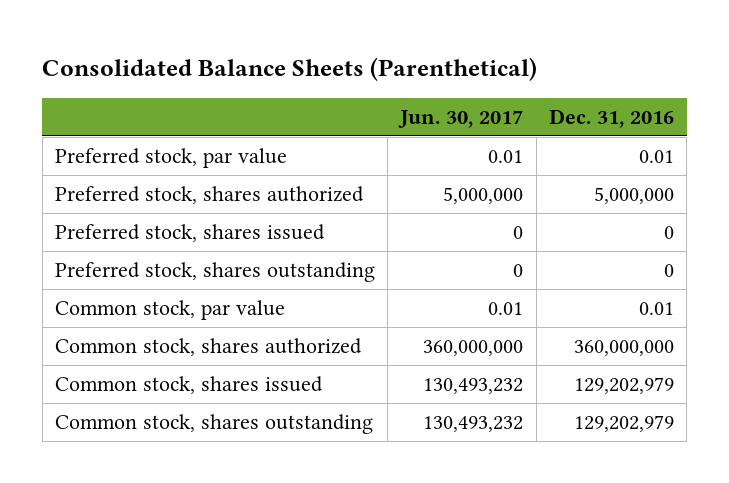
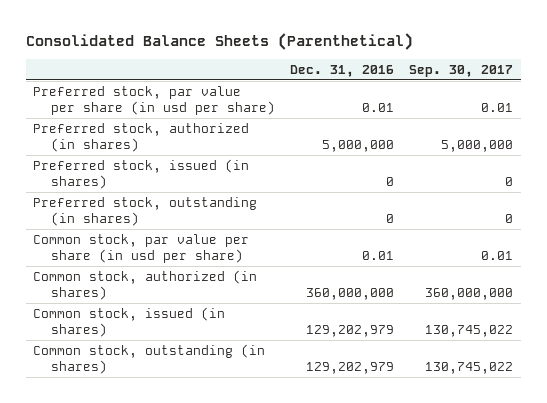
- | Jun. 30, 2017 | Dec. 31, 2016
+ | Dec. 31, 2016 | Sep. 30, 2017
- Preferred stock, par value | 0.01 | 0.01
- Preferred stock, shares authorized | 5,000,000 | 5,000,000
- Preferred stock, shares issued | 0 | 0
- Preferred stock, shares outstanding | 0 | 0
- Common stock, par value | 0.01 | 0.01
- Common stock, shares authorized | 360,000,000 | 360,000,000
- Common stock, shares issued | 130,493,232 | 129,202,979
- Common stock, shares outstanding | 130,493,232 | 129,202,979
+ Preferred stock, par value per share (in usd per share) | 0.01 | 0.01
+ Preferred stock, authorized (in shares) | 5,000,000 | 5,000,000
+ Preferred stock, issued (in shares) | 0 | 0
+ Preferred stock, outstanding (in shares) | 0 | 0
+ Common stock, par value per share (in usd per share) | 0.01 | 0.01
+ Common stock, authorized (in shares) | 360,000,000 | 360,000,000
+ Common stock, issued (in shares) | 129,202,979 | 130,745,022
+ Common stock, outstanding (in shares) | 129,202,979 | 130,745,022

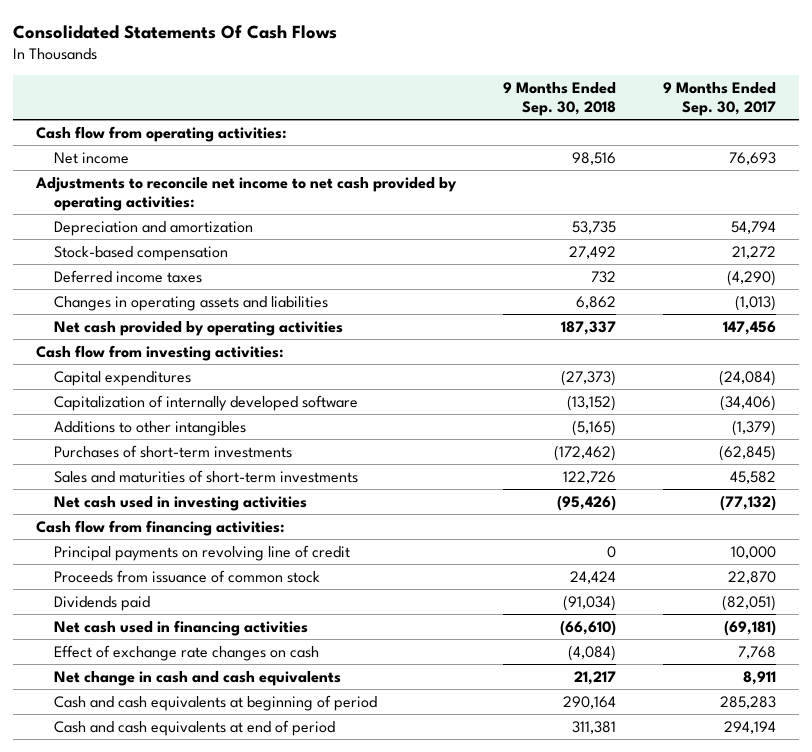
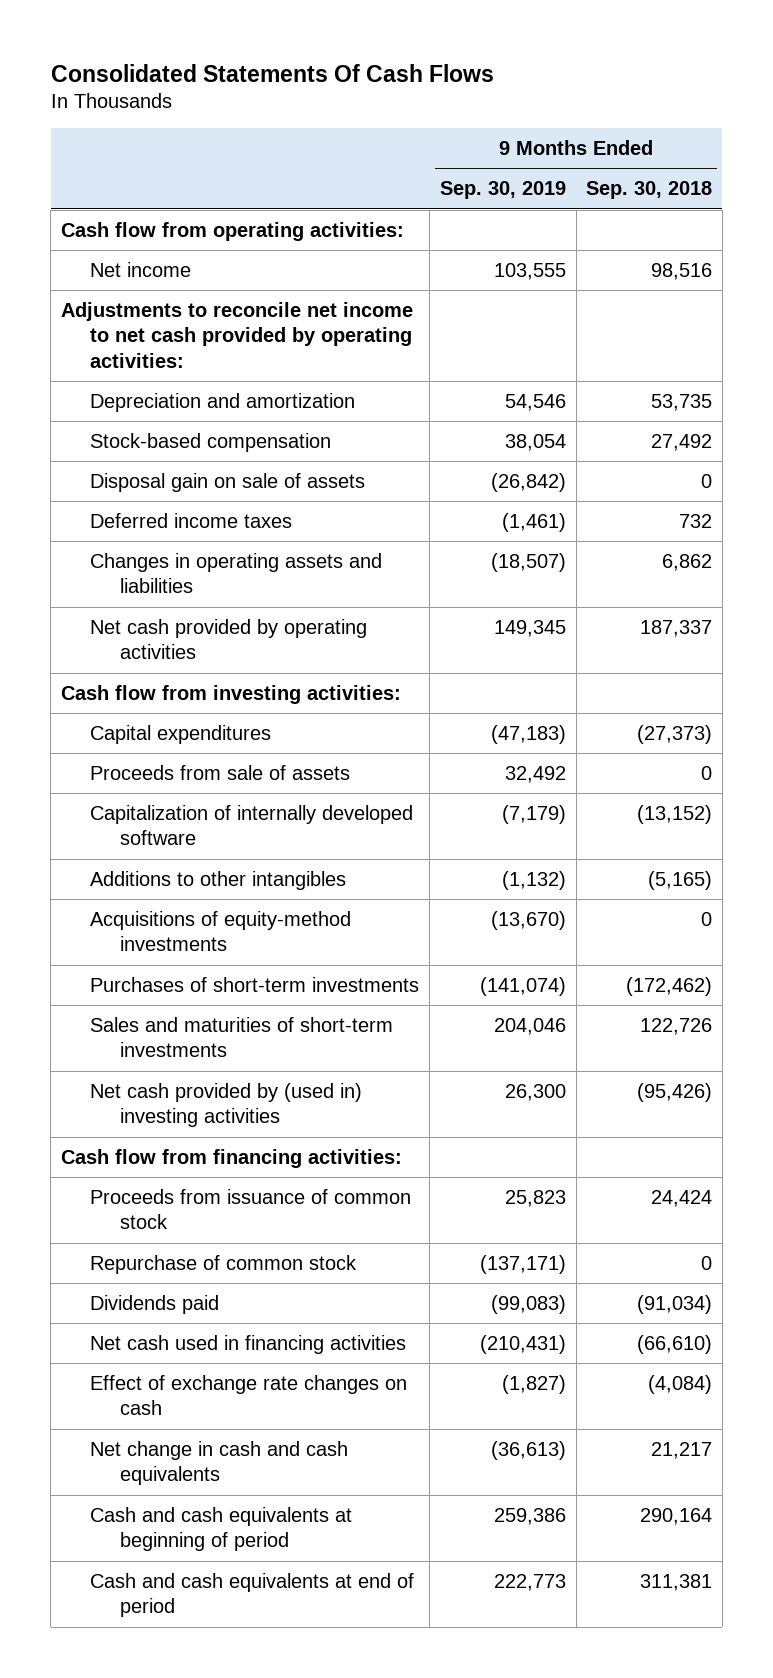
- | 9 Months Ended Sep. 30, 2018 | 9 Months Ended Sep. 30, 2017
+ | 9 Months Ended Sep. 30, 2019 | 9 Months Ended Sep. 30, 2018
+ Disposal gain on sale of assets | (26,842) | 0
+ Proceeds from sale of assets | 32,492 | 0
+ Acquisitions of equity-method investments | (13,670) | 0
- Net cash used in investing activities | (95,426) | (77,132)
+ Net cash provided by (used in) investing activities | 26,300 | (95,426)
- Principal payments on revolving line of credit | 0 | 10,000
+ Repurchase of common stock | (137,171) | 0

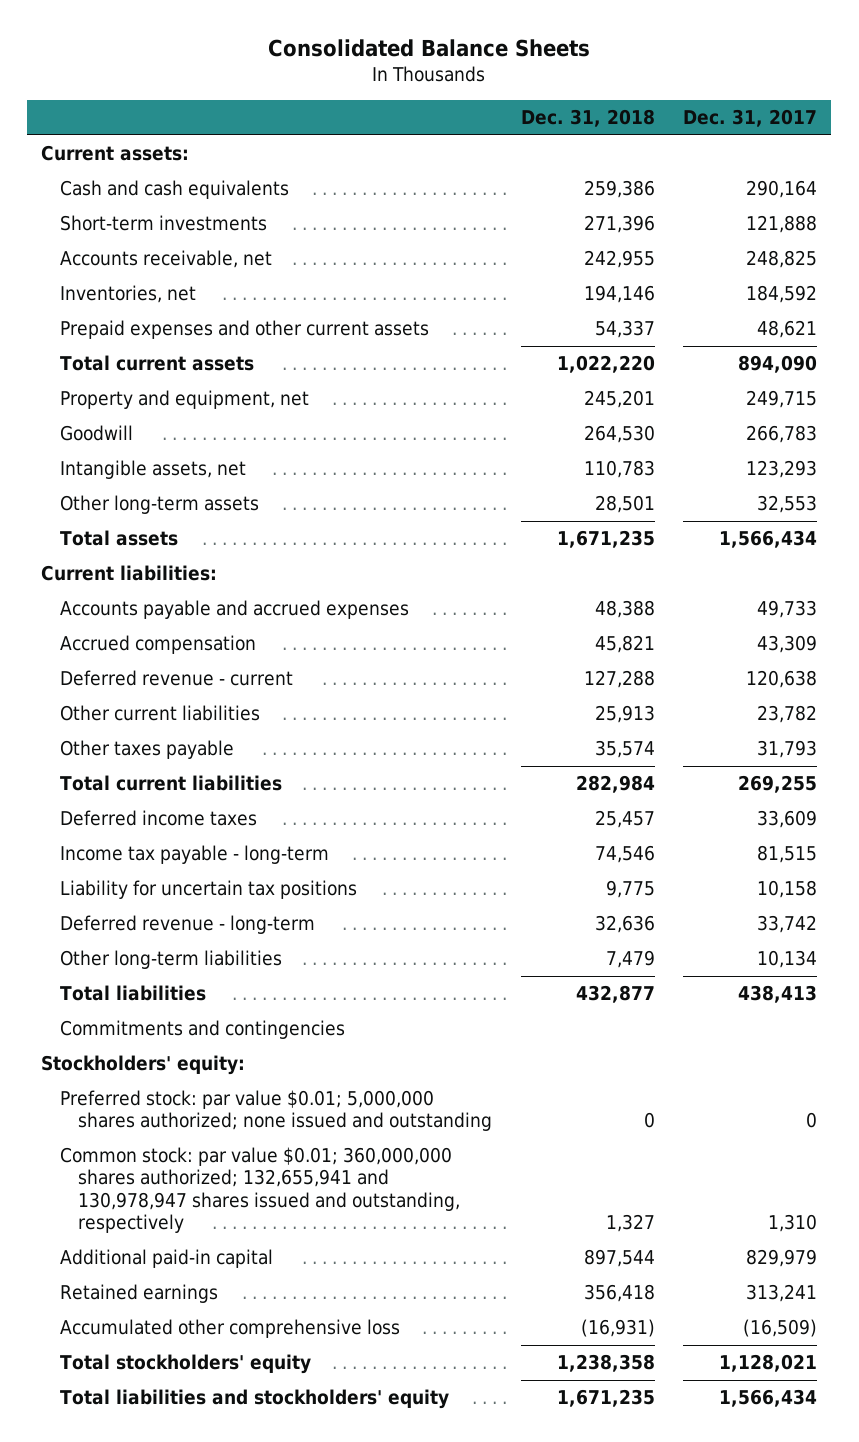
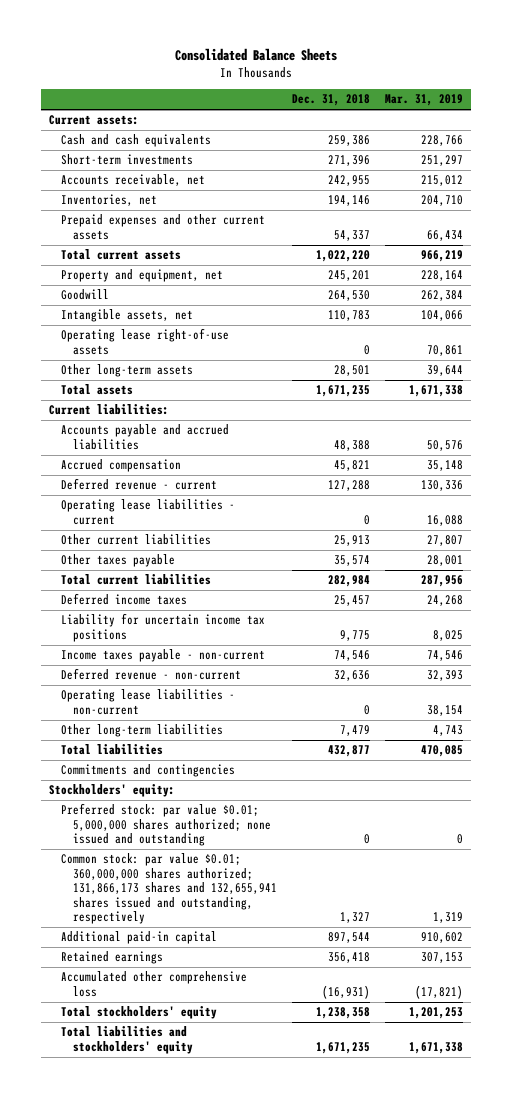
- | Dec. 31, 2018 | Dec. 31, 2017
+ | Dec. 31, 2018 | Mar. 31, 2019
+ Operating lease right-of-use assets | 0 | 70,861
- Accounts payable and accrued expenses | 48,388 | 49,733
+ Accounts payable and accrued liabilities | 48,388 | 50,576
+ Operating lease liabilities - current | 0 | 16,088
- Income tax payable - long-term | 74,546 | 81,515
- Liability for uncertain tax positions | 9,775 | 10,158
- Deferred revenue - long-term | 32,636 | 33,742
+ Liability for uncertain income tax positions | 9,775 | 8,025
+ Income taxes payable - non-current | 74,546 | 74,546
+ Deferred revenue - non-current | 32,636 | 32,393
+ Operating lease liabilities - non-current | 0 | 38,154
- Common stock: par value $0.01; 360,000,000 shares authorized; 132,655,941 and 130,978,947 shares issued and outstanding, respectively | 1,327 | 1,310
+ Common stock: par value $0.01; 360,000,000 shares authorized; 131,866,173 shares and 132,655,941 shares issued and outstanding, respectively | 1,327 | 1,319

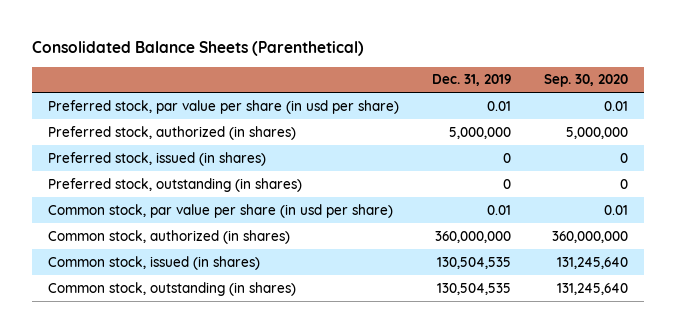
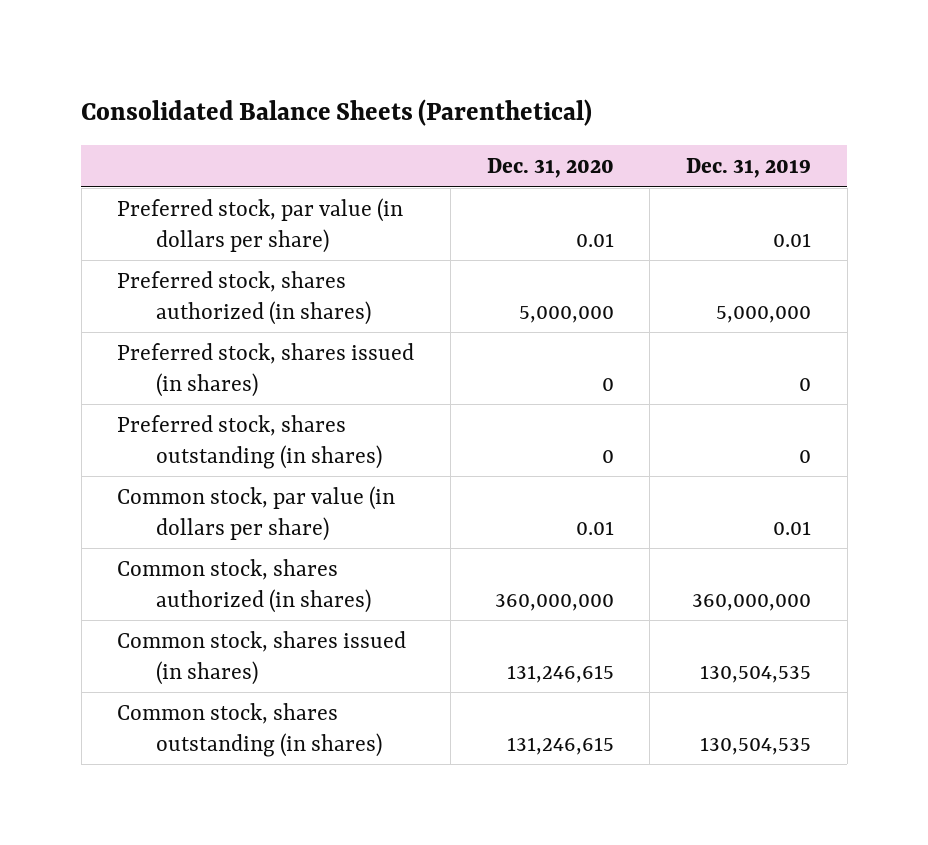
- | Dec. 31, 2019 | Sep. 30, 2020
+ | Dec. 31, 2020 | Dec. 31, 2019
- Preferred stock, par value per share (in usd per share) | 0.01 | 0.01
- Preferred stock, authorized (in shares) | 5,000,000 | 5,000,000
- Preferred stock, issued (in shares) | 0 | 0
- Preferred stock, outstanding (in shares) | 0 | 0
- Common stock, par value per share (in usd per share) | 0.01 | 0.01
- Common stock, authorized (in shares) | 360,000,000 | 360,000,000
- Common stock, issued (in shares) | 130,504,535 | 131,245,640
- Common stock, outstanding (in shares) | 130,504,535 | 131,245,640
+ Preferred stock, par value (in dollars per share) | 0.01 | 0.01
+ Preferred stock, shares authorized (in shares) | 5,000,000 | 5,000,000
+ Preferred stock, shares issued (in shares) | 0 | 0
+ Preferred stock, shares outstanding (in shares) | 0 | 0
+ Common stock, par value (in dollars per share) | 0.01 | 0.01
+ Common stock, shares authorized (in shares) | 360,000,000 | 360,000,000
+ Common stock, shares issued (in shares) | 131,246,615 | 130,504,535
+ Common stock, shares outstanding (in shares) | 131,246,615 | 130,504,535

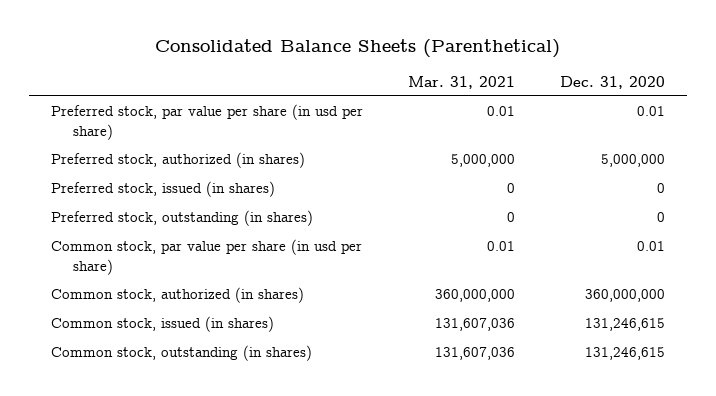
- | Dec. 31, 2020 | Dec. 31, 2019
+ | Mar. 31, 2021 | Dec. 31, 2020
- Preferred stock, par value (in dollars per share) | 0.01 | 0.01
- Preferred stock, shares authorized (in shares) | 5,000,000 | 5,000,000
- Preferred stock, shares issued (in shares) | 0 | 0
- Preferred stock, shares outstanding (in shares) | 0 | 0
- Common stock, par value (in dollars per share) | 0.01 | 0.01
- Common stock, shares authorized (in shares) | 360,000,000 | 360,000,000
- Common stock, shares issued (in shares) | 131,246,615 | 130,504,535
- Common stock, shares outstanding (in shares) | 131,246,615 | 130,504,535
+ Preferred stock, par value per share (in usd per share) | 0.01 | 0.01
+ Preferred stock, authorized (in shares) | 5,000,000 | 5,000,000
+ Preferred stock, issued (in shares) | 0 | 0
+ Preferred stock, outstanding (in shares) | 0 | 0
+ Common stock, par value per share (in usd per share) | 0.01 | 0.01
+ Common stock, authorized (in shares) | 360,000,000 | 360,000,000
+ Common stock, issued (in shares) | 131,607,036 | 131,246,615
+ Common stock, outstanding (in shares) | 131,607,036 | 131,246,615

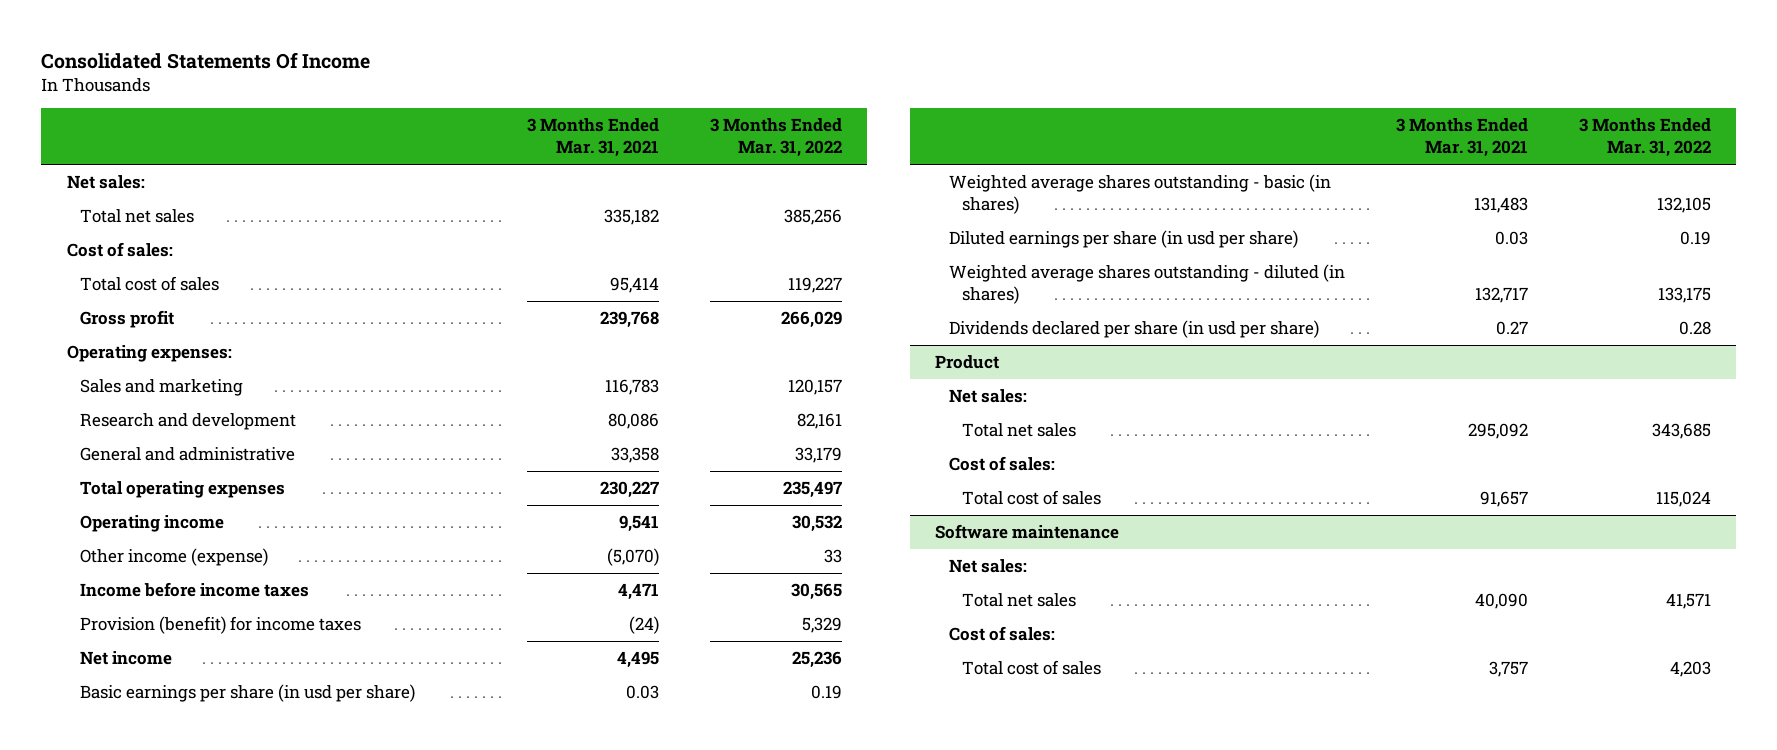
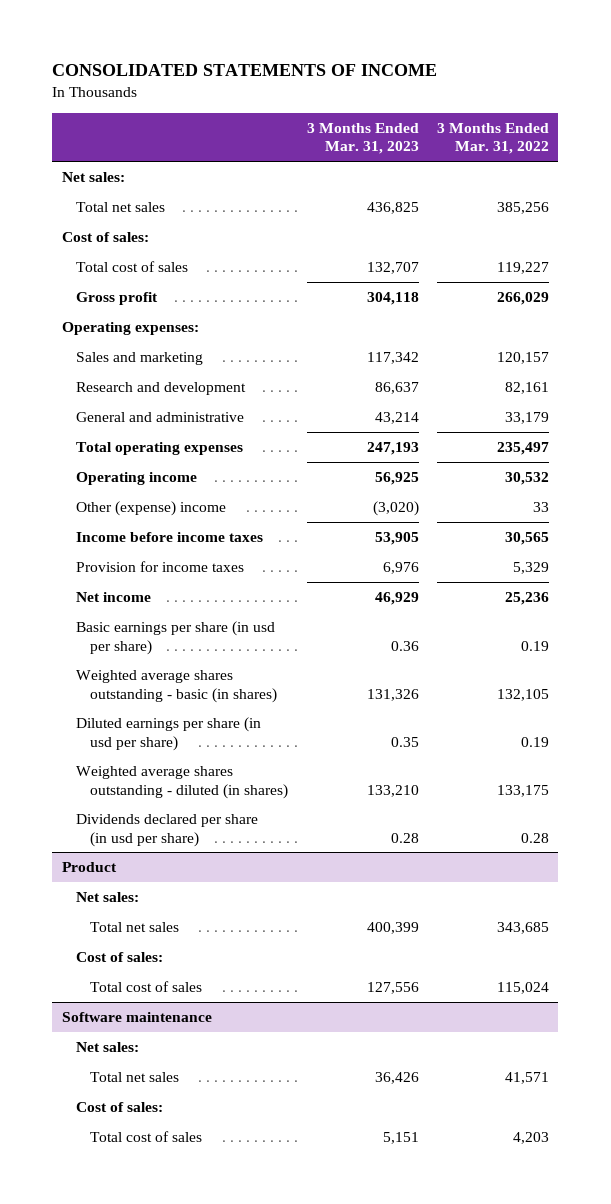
- Consolidated Statements Of Income
+ CONSOLIDATED STATEMENTS OF INCOME
- | 3 Months Ended Mar. 31, 2021 | 3 Months Ended Mar. 31, 2022
+ | 3 Months Ended Mar. 31, 2023 | 3 Months Ended Mar. 31, 2022
- Other income (expense) | (5,070) | 33
+ Other (expense) income | (3,020) | 33
- Provision (benefit) for income taxes | (24) | 5,329
+ Provision for income taxes | 6,976 | 5,329

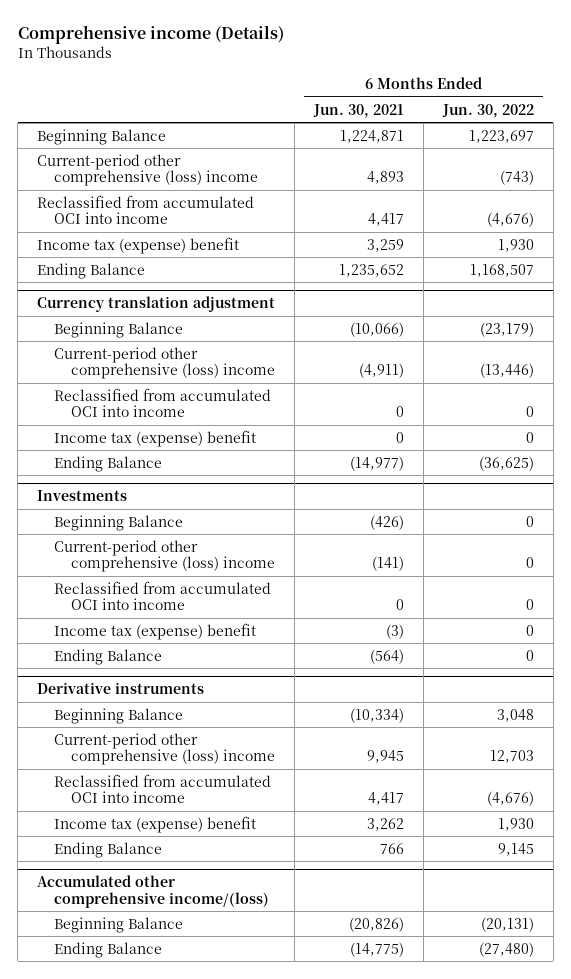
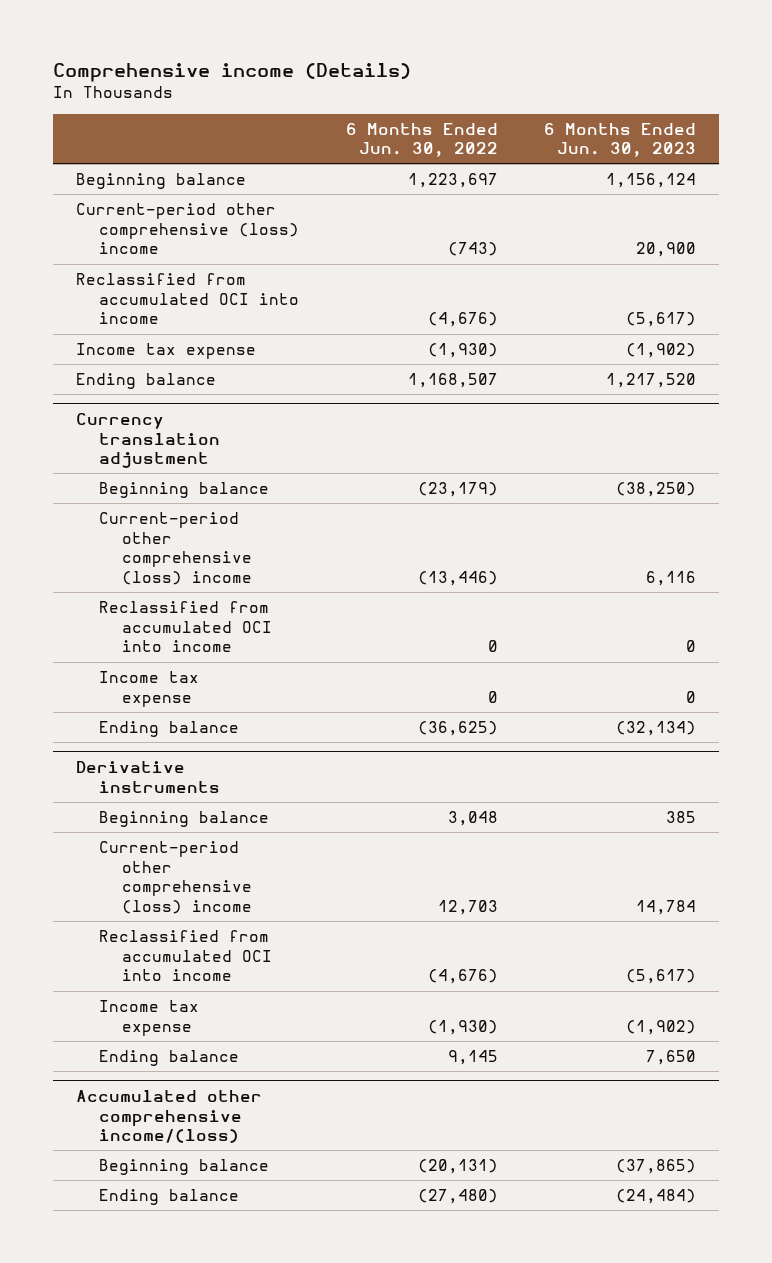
- | 6 Months Ended Jun. 30, 2021 | 6 Months Ended Jun. 30, 2022
+ | 6 Months Ended Jun. 30, 2022 | 6 Months Ended Jun. 30, 2023
- Beginning Balance | 1,224,871 | 1,223,697
+ Beginning balance | 1,223,697 | 1,156,124
- Income tax (expense) benefit | 3,259 | 1,930
- Ending Balance | 1,235,652 | 1,168,507
+ Income tax expense | (1,930) | (1,902)
+ Ending balance | 1,168,507 | 1,217,520
@ Currency translation adjustment
- Beginning Balance | (10,066) | (23,179)
+ Beginning balance | (23,179) | (38,250)
- Income tax (expense) benefit | 0 | 0
- Ending Balance | (14,977) | (36,625)
- Investments
- Beginning Balance | (426) | 0
- Current-period other comprehensive (loss) income | (141) | 0
- Reclassified from accumulated OCI into income | 0 | 0
- Income tax (expense) benefit | (3) | 0
- Ending Balance | (564) | 0
@ Currency translation adjustment
+ Income tax expense | 0 | 0
+ Ending balance | (36,625) | (32,134)
@ Derivative instruments
- Beginning Balance | (10,334) | 3,048
+ Beginning balance | 3,048 | 385
- Income tax (expense) benefit | 3,262 | 1,930
- Ending Balance | 766 | 9,145
+ Income tax expense | (1,930) | (1,902)
+ Ending balance | 9,145 | 7,650
@ Accumulated other comprehensive income/(loss)
- Beginning Balance | (20,826) | (20,131)
- Ending Balance | (14,775) | (27,480)
+ Beginning balance | (20,131) | (37,865)
+ Ending balance | (27,480) | (24,484)

